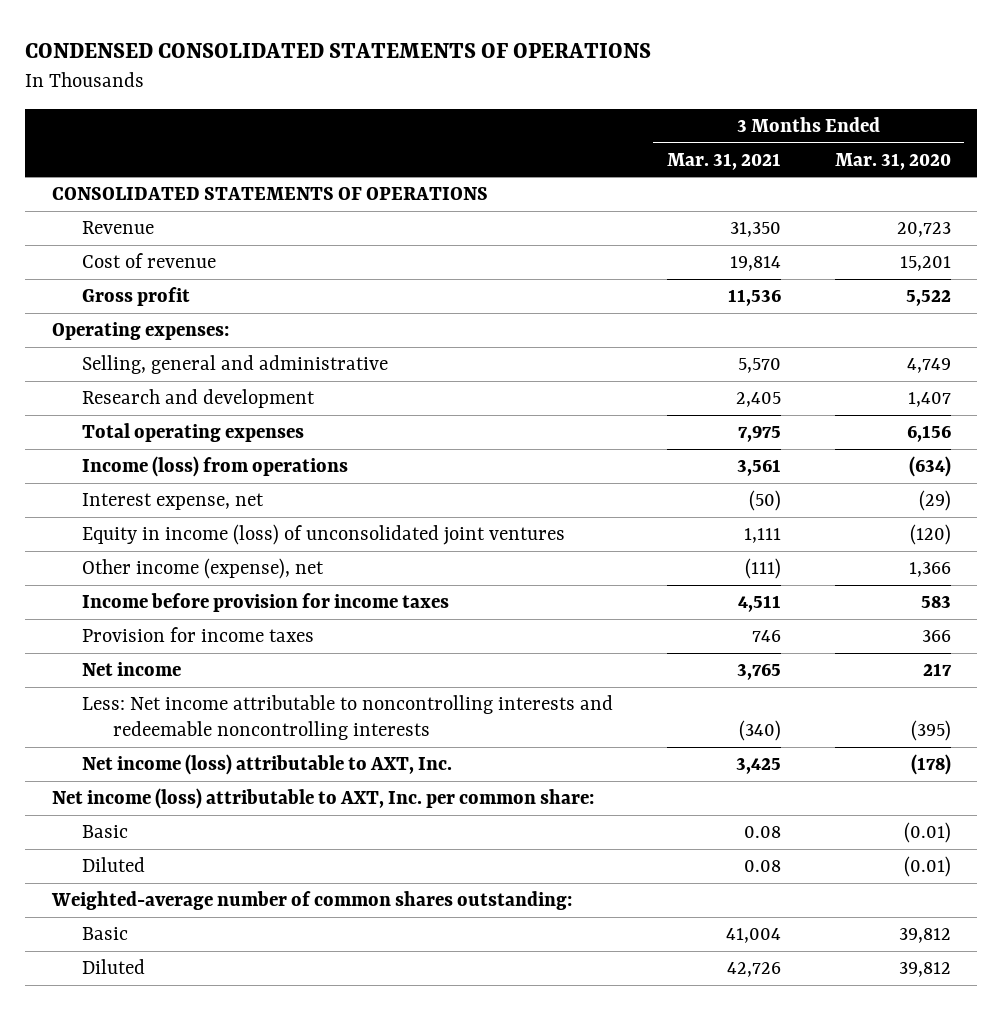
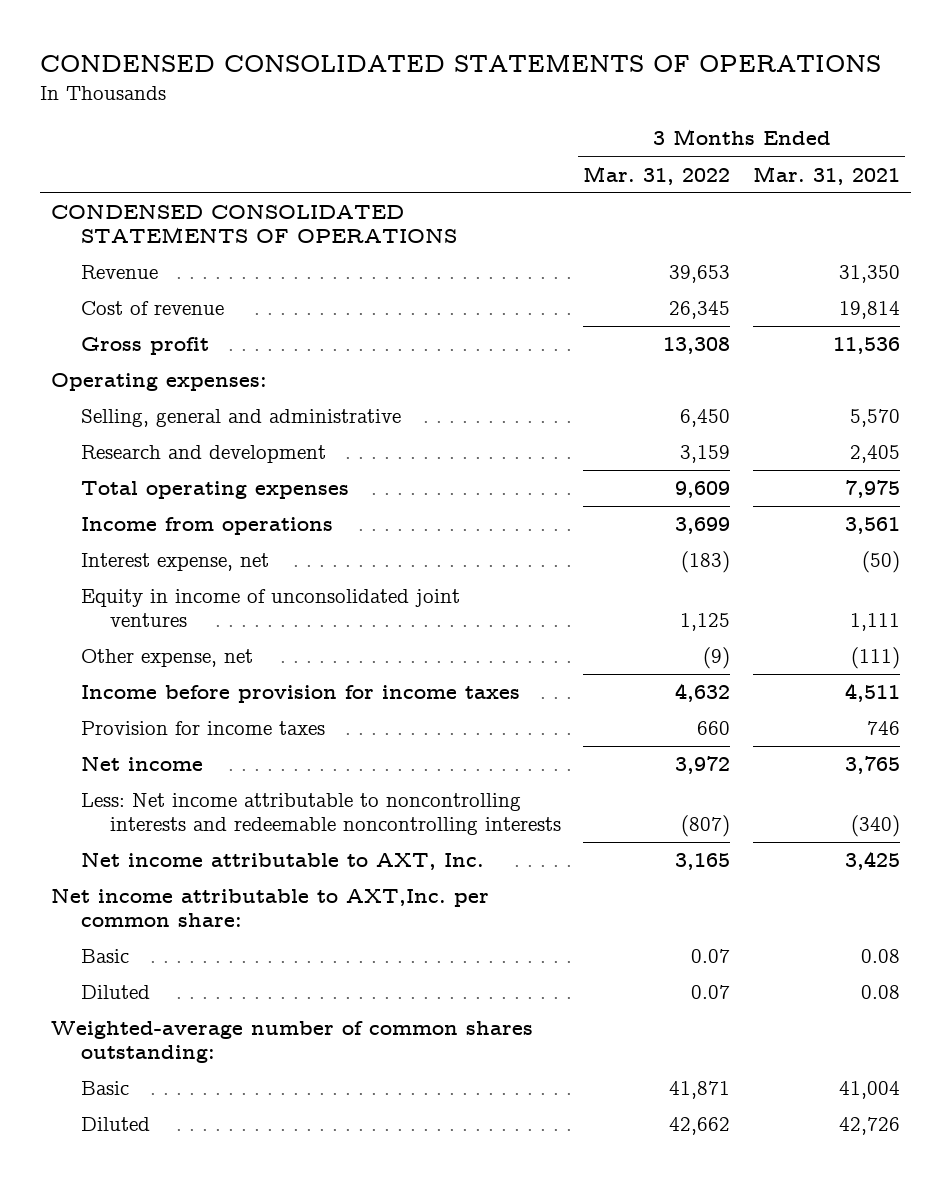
- | 3 Months Ended Mar. 31, 2021 | 3 Months Ended Mar. 31, 2020
+ | 3 Months Ended Mar. 31, 2022 | 3 Months Ended Mar. 31, 2021
- CONSOLIDATED STATEMENTS OF OPERATIONS
+ CONDENSED CONSOLIDATED STATEMENTS OF OPERATIONS
- Income (loss) from operations | 3,561 | (634)
+ Income from operations | 3,699 | 3,561
- Equity in income (loss) of unconsolidated joint ventures | 1,111 | (120)
- Other income (expense), net | (111) | 1,366
+ Equity in income of unconsolidated joint ventures | 1,125 | 1,111
+ Other expense, net | (9) | (111)
- Net income (loss) attributable to AXT, Inc. | 3,425 | (178)
- Net income (loss) attributable to AXT, Inc. per common share:
+ Net income attributable to AXT, Inc. | 3,165 | 3,425
+ Net income attributable to AXT,Inc. per common share:

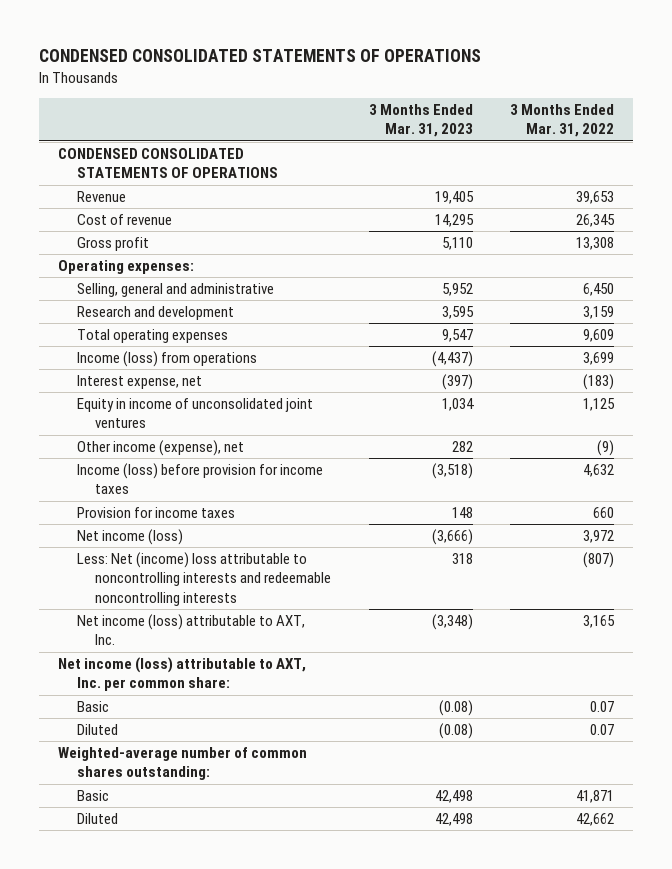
- | 3 Months Ended Mar. 31, 2022 | 3 Months Ended Mar. 31, 2021
+ | 3 Months Ended Mar. 31, 2023 | 3 Months Ended Mar. 31, 2022
- Income from operations | 3,699 | 3,561
+ Income (loss) from operations | (4,437) | 3,699
- Other expense, net | (9) | (111)
- Income before provision for income taxes | 4,632 | 4,511
+ Other income (expense), net | 282 | (9)
+ Income (loss) before provision for income taxes | (3,518) | 4,632
- Net income | 3,972 | 3,765
- Less: Net income attributable to noncontrolling interests and redeemable noncontrolling interests | (807) | (340)
- Net income attributable to AXT, Inc. | 3,165 | 3,425
- Net income attributable to AXT,Inc. per common share:
+ Net income (loss) | (3,666) | 3,972
+ Less: Net (income) loss attributable to noncontrolling interests and redeemable noncontrolling interests | 318 | (807)
+ Net income (loss) attributable to AXT, Inc. | (3,348) | 3,165
+ Net income (loss) attributable to AXT, Inc. per common share:

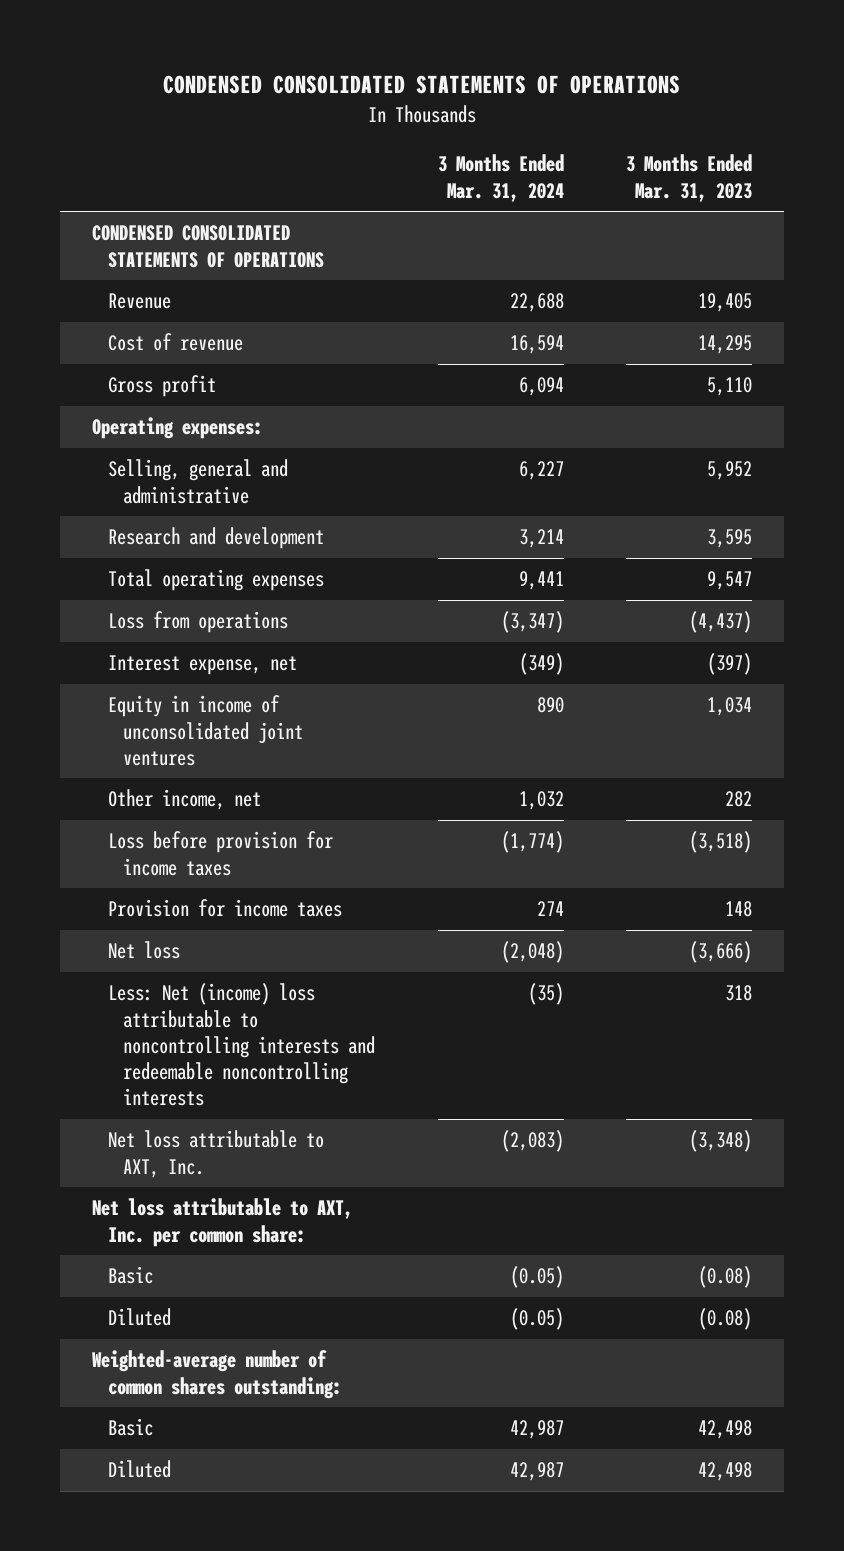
- | 3 Months Ended Mar. 31, 2023 | 3 Months Ended Mar. 31, 2022
+ | 3 Months Ended Mar. 31, 2024 | 3 Months Ended Mar. 31, 2023
- Income (loss) from operations | (4,437) | 3,699
+ Loss from operations | (3,347) | (4,437)
- Other income (expense), net | 282 | (9)
- Income (loss) before provision for income taxes | (3,518) | 4,632
+ Other income, net | 1,032 | 282
+ Loss before provision for income taxes | (1,774) | (3,518)
- Net income (loss) | (3,666) | 3,972
+ Net loss | (2,048) | (3,666)
- Net income (loss) attributable to AXT, Inc. | (3,348) | 3,165
- Net income (loss) attributable to AXT, Inc. per common share:
+ Net loss attributable to AXT, Inc. | (2,083) | (3,348)
+ Net loss attributable to AXT, Inc. per common share:

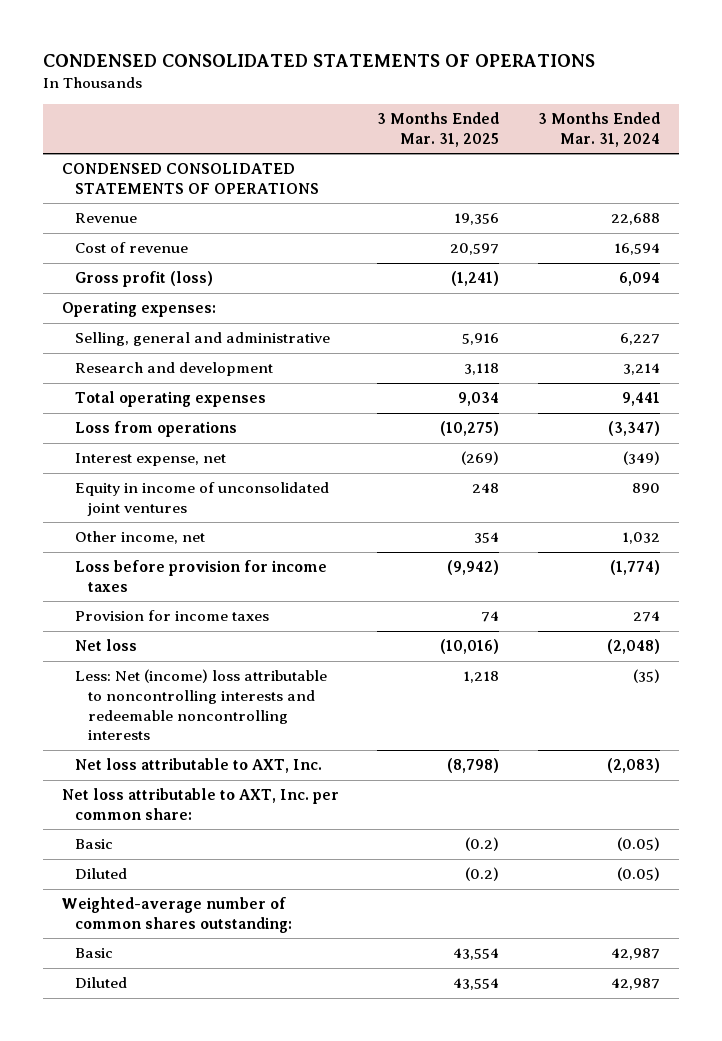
- | 3 Months Ended Mar. 31, 2024 | 3 Months Ended Mar. 31, 2023
+ | 3 Months Ended Mar. 31, 2025 | 3 Months Ended Mar. 31, 2024
- Gross profit | 6,094 | 5,110
+ Gross profit (loss) | (1,241) | 6,094

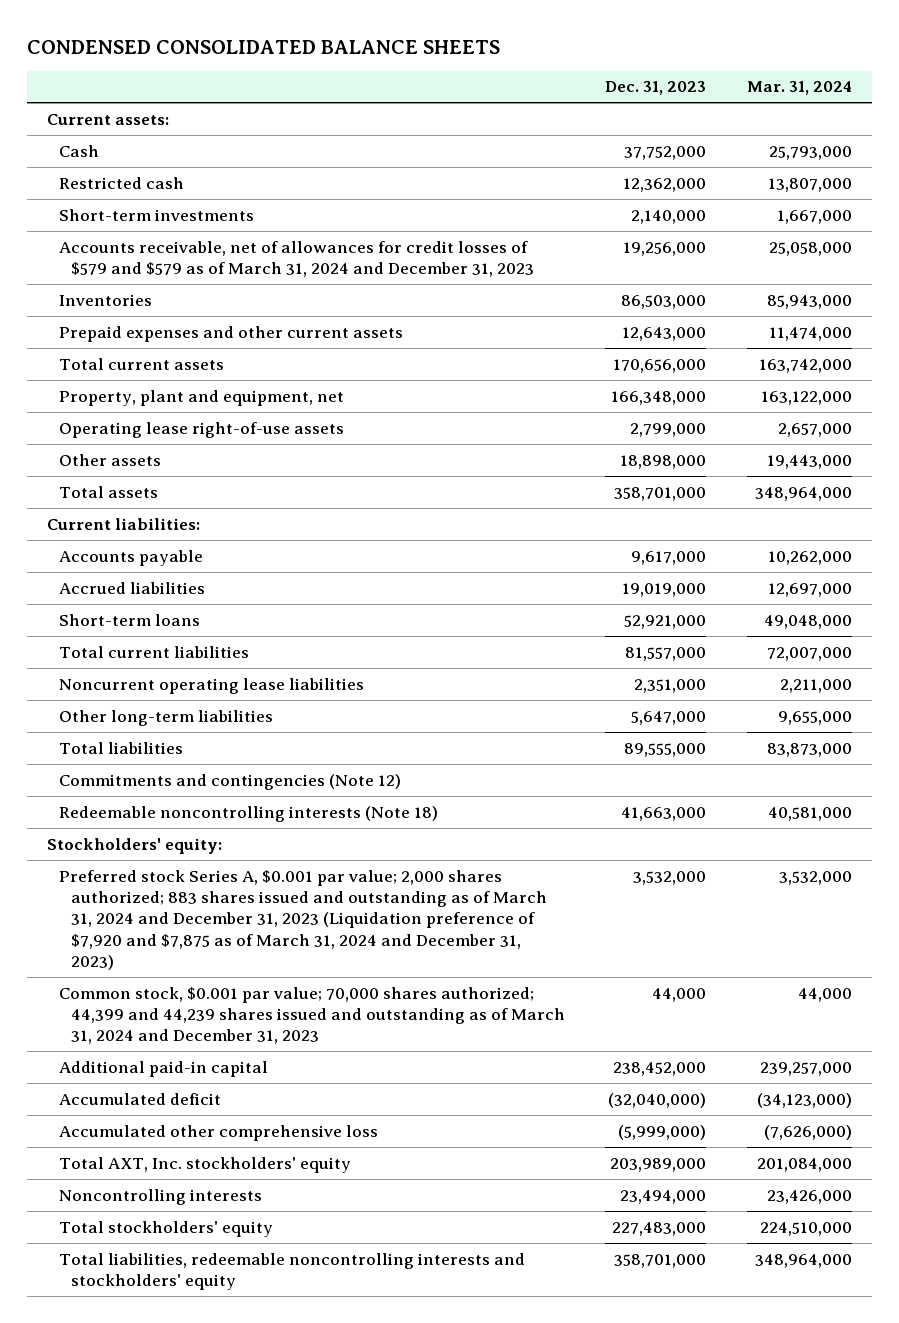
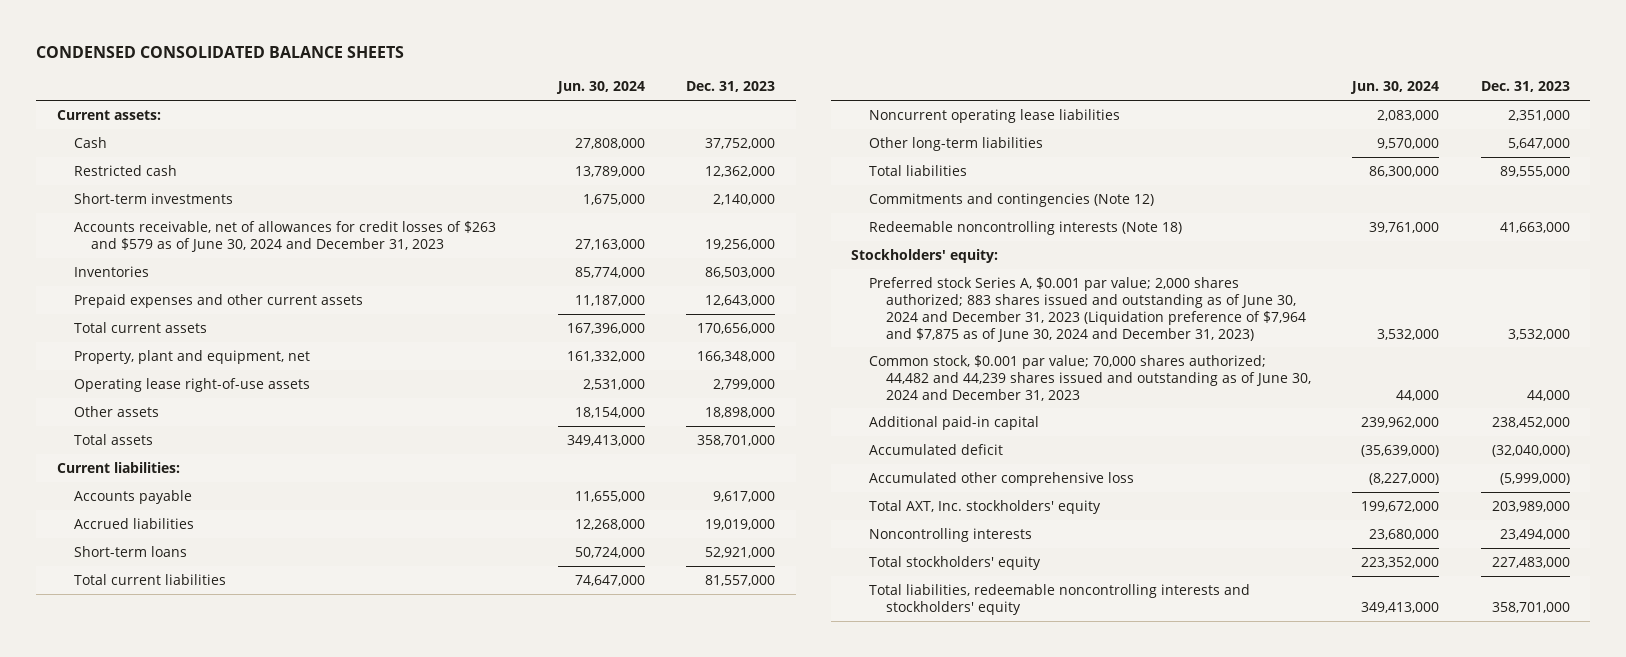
- | Dec. 31, 2023 | Mar. 31, 2024
+ | Jun. 30, 2024 | Dec. 31, 2023
- Accounts receivable, net of allowances for credit losses of $579 and $579 as of March 31, 2024 and December 31, 2023 | 19,256,000 | 25,058,000
+ Accounts receivable, net of allowances for credit losses of $263 and $579 as of June 30, 2024 and December 31, 2023 | 27,163,000 | 19,256,000
- Preferred stock Series A, $0.001 par value; 2,000 shares authorized; 883 shares issued and outstanding as of March 31, 2024 and December 31, 2023 (Liquidation preference of $7,920 and $7,875 as of March 31, 2024 and December 31, 2023) | 3,532,000 | 3,532,000
- Common stock, $0.001 par value; 70,000 shares authorized; 44,399 and 44,239 shares issued and outstanding as of March 31, 2024 and December 31, 2023 | 44,000 | 44,000
+ Preferred stock Series A, $0.001 par value; 2,000 shares authorized; 883 shares issued and outstanding as of June 30, 2024 and December 31, 2023 (Liquidation preference of $7,964 and $7,875 as of June 30, 2024 and December 31, 2023) | 3,532,000 | 3,532,000
+ Common stock, $0.001 par value; 70,000 shares authorized; 44,482 and 44,239 shares issued and outstanding as of June 30, 2024 and December 31, 2023 | 44,000 | 44,000

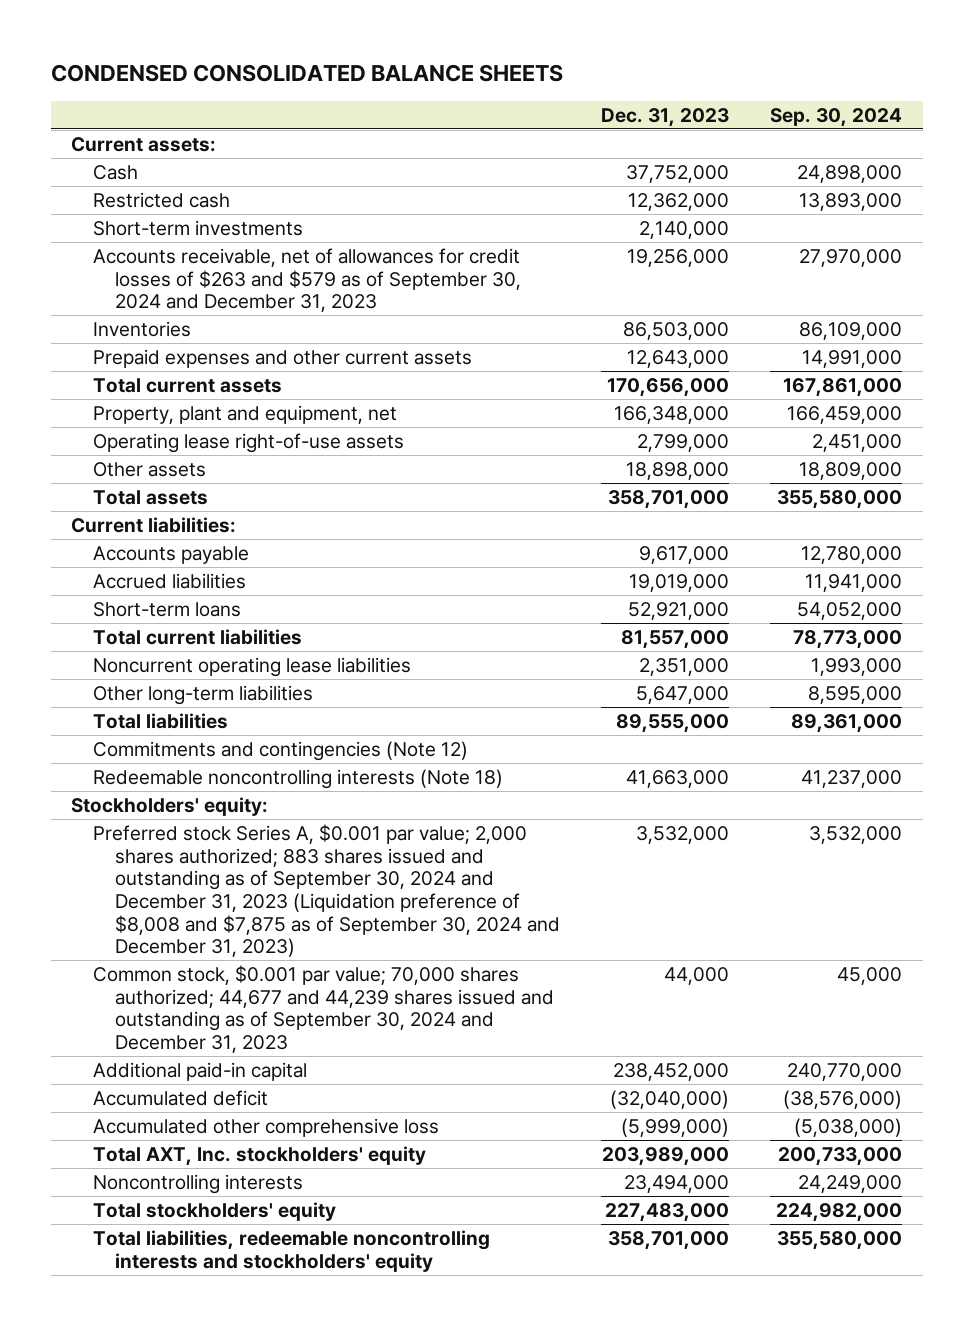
- | Jun. 30, 2024 | Dec. 31, 2023
+ | Dec. 31, 2023 | Sep. 30, 2024
- Accounts receivable, net of allowances for credit losses of $263 and $579 as of June 30, 2024 and December 31, 2023 | 27,163,000 | 19,256,000
+ Accounts receivable, net of allowances for credit losses of $263 and $579 as of September 30, 2024 and December 31, 2023 | 19,256,000 | 27,970,000
- Preferred stock Series A, $0.001 par value; 2,000 shares authorized; 883 shares issued and outstanding as of June 30, 2024 and December 31, 2023 (Liquidation preference of $7,964 and $7,875 as of June 30, 2024 and December 31, 2023) | 3,532,000 | 3,532,000
- Common stock, $0.001 par value; 70,000 shares authorized; 44,482 and 44,239 shares issued and outstanding as of June 30, 2024 and December 31, 2023 | 44,000 | 44,000
+ Preferred stock Series A, $0.001 par value; 2,000 shares authorized; 883 shares issued and outstanding as of September 30, 2024 and December 31, 2023 (Liquidation preference of $8,008 and $7,875 as of September 30, 2024 and December 31, 2023) | 3,532,000 | 3,532,000
+ Common stock, $0.001 par value; 70,000 shares authorized; 44,677 and 44,239 shares issued and outstanding as of September 30, 2024 and December 31, 2023 | 44,000 | 45,000

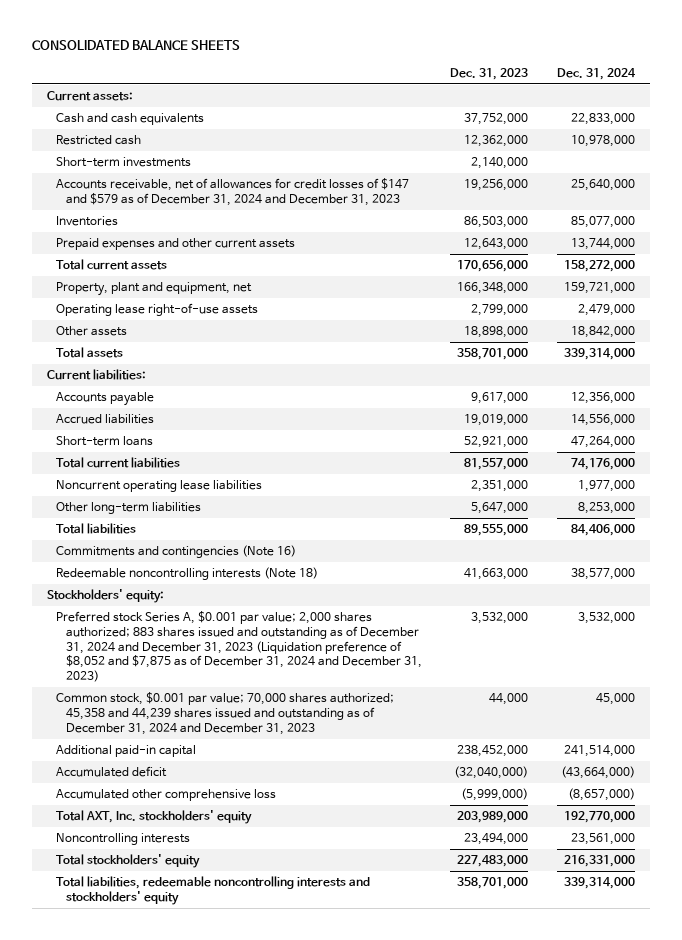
- CONDENSED CONSOLIDATED BALANCE SHEETS
+ CONSOLIDATED BALANCE SHEETS
- | Dec. 31, 2023 | Sep. 30, 2024
+ | Dec. 31, 2023 | Dec. 31, 2024
- Cash | 37,752,000 | 24,898,000
+ Cash and cash equivalents | 37,752,000 | 22,833,000
- Accounts receivable, net of allowances for credit losses of $263 and $579 as of September 30, 2024 and December 31, 2023 | 19,256,000 | 27,970,000
+ Accounts receivable, net of allowances for credit losses of $147 and $579 as of December 31, 2024 and December 31, 2023 | 19,256,000 | 25,640,000
- Commitments and contingencies (Note 12)
+ Commitments and contingencies (Note 16)
- Preferred stock Series A, $0.001 par value; 2,000 shares authorized; 883 shares issued and outstanding as of September 30, 2024 and December 31, 2023 (Liquidation preference of $8,008 and $7,875 as of September 30, 2024 and December 31, 2023) | 3,532,000 | 3,532,000
- Common stock, $0.001 par value; 70,000 shares authorized; 44,677 and 44,239 shares issued and outstanding as of September 30, 2024 and December 31, 2023 | 44,000 | 45,000
+ Preferred stock Series A, $0.001 par value; 2,000 shares authorized; 883 shares issued and outstanding as of December 31, 2024 and December 31, 2023 (Liquidation preference of $8,052 and $7,875 as of December 31, 2024 and December 31, 2023) | 3,532,000 | 3,532,000
+ Common stock, $0.001 par value; 70,000 shares authorized; 45,358 and 44,239 shares issued and outstanding as of December 31, 2024 and December 31, 2023 | 44,000 | 45,000

